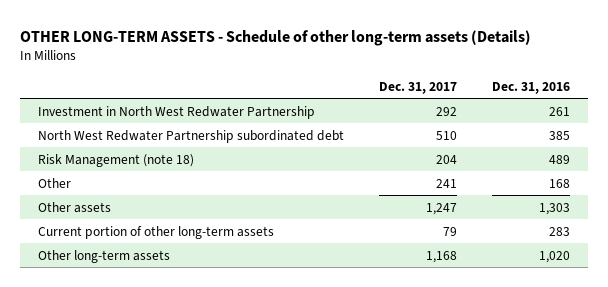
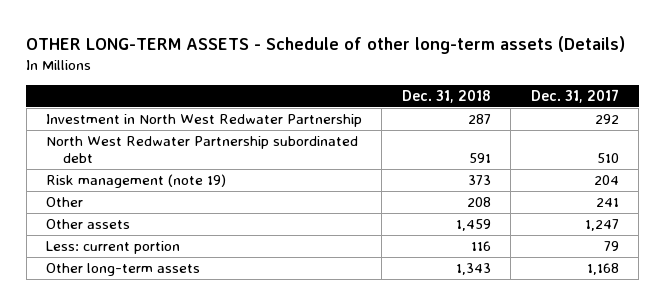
- | Dec. 31, 2017 | Dec. 31, 2016
+ | Dec. 31, 2018 | Dec. 31, 2017
- Risk Management (note 18) | 204 | 489
+ Risk management (note 19) | 373 | 204
- Current portion of other long-term assets | 79 | 283
+ Less: current portion | 116 | 79

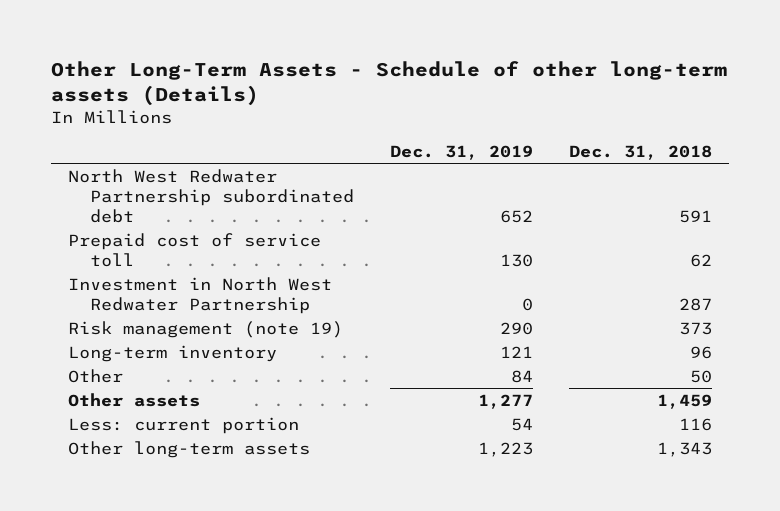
- OTHER LONG-TERM ASSETS - Schedule of other long-term assets (Details)
+ Other Long-Term Assets - Schedule of other long-term assets (Details)
- | Dec. 31, 2018 | Dec. 31, 2017
+ | Dec. 31, 2019 | Dec. 31, 2018
+ Prepaid cost of service toll | 130 | 62
moved down: Investment in North West Redwater Partnership | 0 | 287
- Other | 208 | 241
+ Long-term inventory | 121 | 96
+ Other | 84 | 50

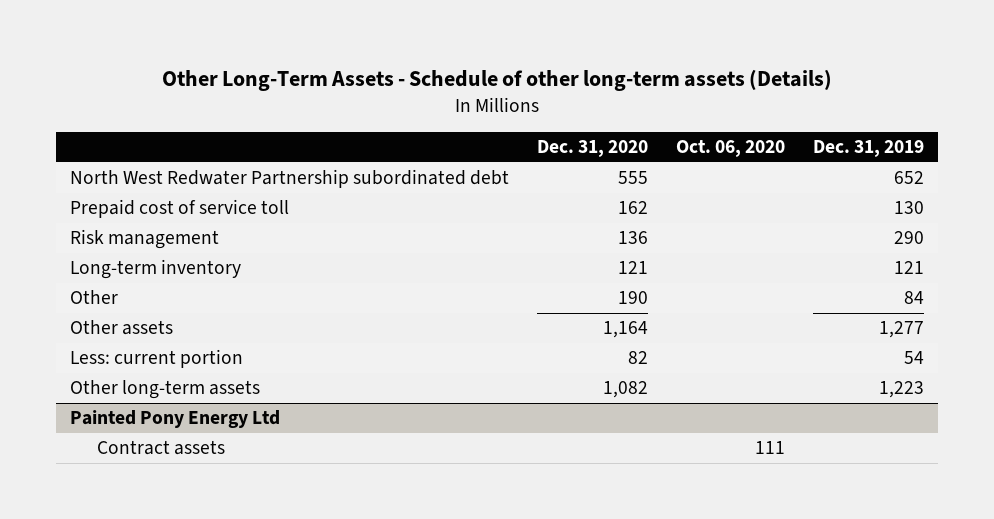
- | Dec. 31, 2019 | Dec. 31, 2018
+ | Dec. 31, 2020 | Oct. 06, 2020 | Dec. 31, 2019
- Investment in North West Redwater Partnership | 0 | 287
- Risk management (note 19) | 290 | 373
+ Risk management | 136 | | 290
+ Painted Pony Energy Ltd
+ Contract assets | | 111 |

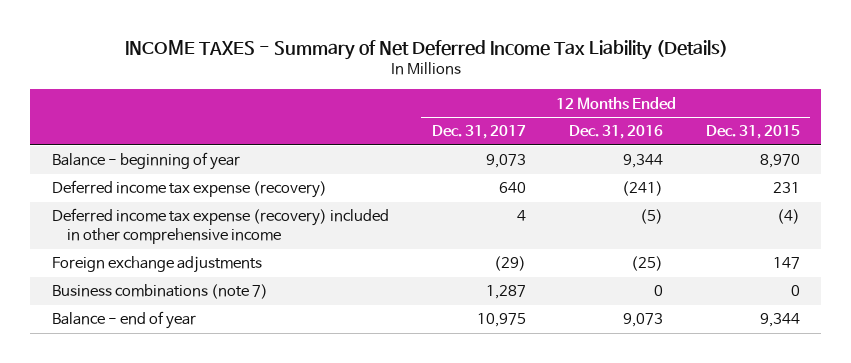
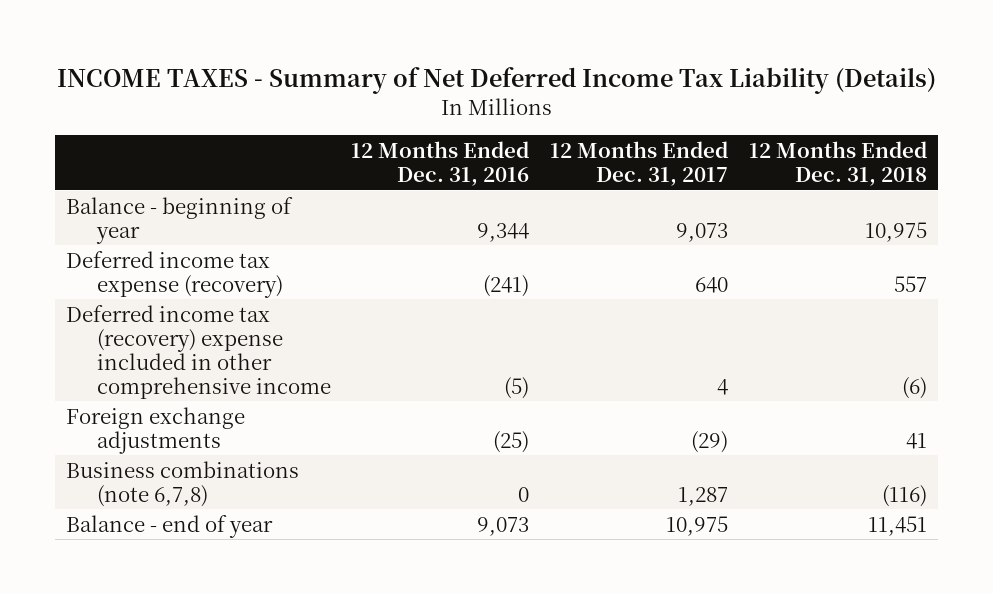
- | 12 Months Ended Dec. 31, 2017 | 12 Months Ended Dec. 31, 2016 | 12 Months Ended Dec. 31, 2015
+ | 12 Months Ended Dec. 31, 2016 | 12 Months Ended Dec. 31, 2017 | 12 Months Ended Dec. 31, 2018
- Deferred income tax expense (recovery) included in other comprehensive income | 4 | (5) | (4)
+ Deferred income tax (recovery) expense included in other comprehensive income | (5) | 4 | (6)
- Business combinations (note 7) | 1,287 | 0 | 0
+ Business combinations (note 6,7,8) | 0 | 1,287 | (116)

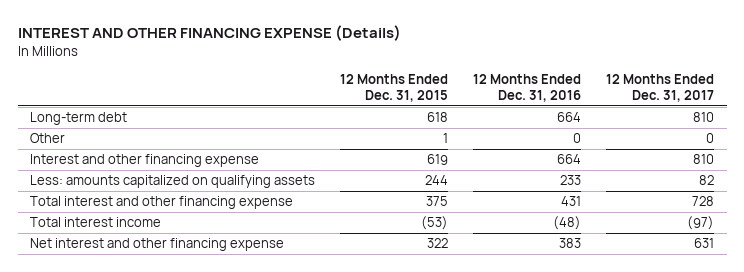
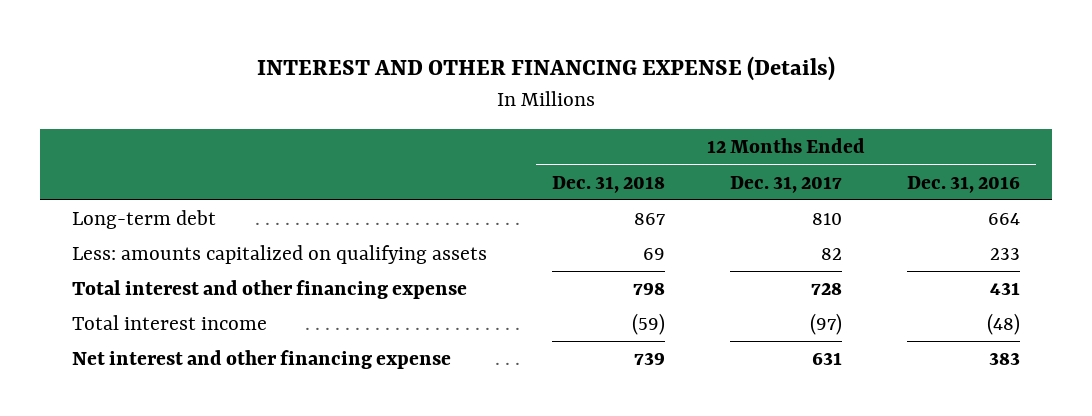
- | 12 Months Ended Dec. 31, 2015 | 12 Months Ended Dec. 31, 2016 | 12 Months Ended Dec. 31, 2017
+ | 12 Months Ended Dec. 31, 2018 | 12 Months Ended Dec. 31, 2017 | 12 Months Ended Dec. 31, 2016
- Other | 1 | 0 | 0
- Interest and other financing expense | 619 | 664 | 810

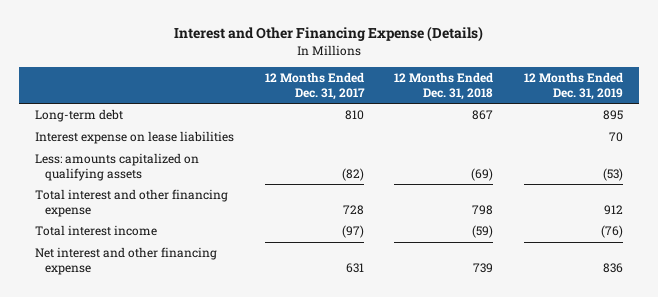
- INTEREST AND OTHER FINANCING EXPENSE (Details)
+ Interest and Other Financing Expense (Details)
- | 12 Months Ended Dec. 31, 2018 | 12 Months Ended Dec. 31, 2017 | 12 Months Ended Dec. 31, 2016
+ | 12 Months Ended Dec. 31, 2017 | 12 Months Ended Dec. 31, 2018 | 12 Months Ended Dec. 31, 2019
- Less: amounts capitalized on qualifying assets | 69 | 82 | 233
+ Interest expense on lease liabilities | | | 70
+ Less: amounts capitalized on qualifying assets | (82) | (69) | (53)

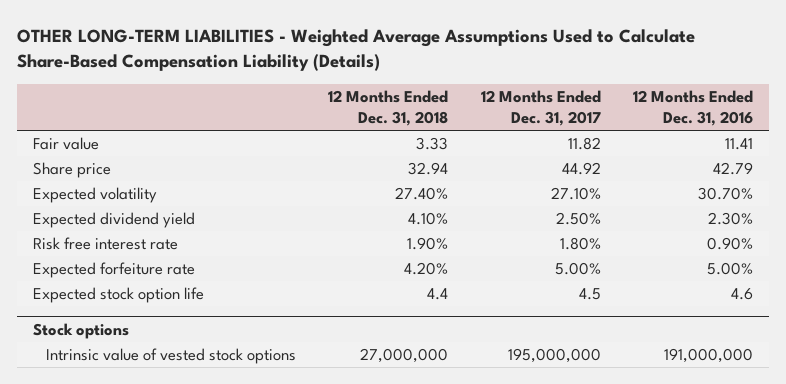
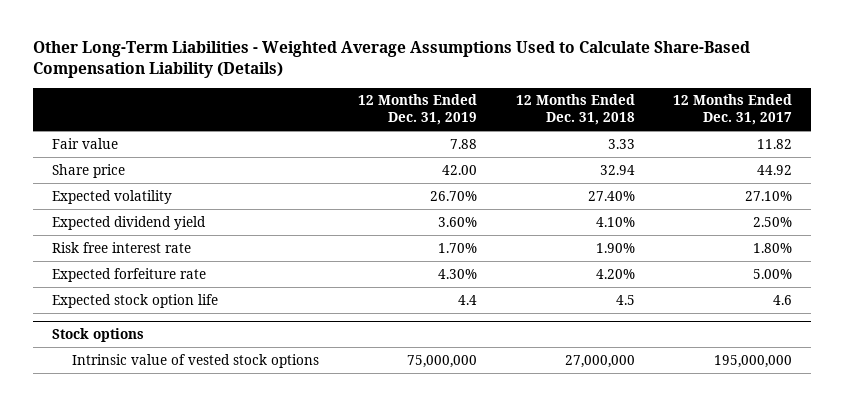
- OTHER LONG-TERM LIABILITIES - Weighted Average Assumptions Used to Calculate Share-Based Compensation Liability (Details)
+ Other Long-Term Liabilities - Weighted Average Assumptions Used to Calculate Share-Based Compensation Liability (Details)
- | 12 Months Ended Dec. 31, 2018 | 12 Months Ended Dec. 31, 2017 | 12 Months Ended Dec. 31, 2016
+ | 12 Months Ended Dec. 31, 2019 | 12 Months Ended Dec. 31, 2018 | 12 Months Ended Dec. 31, 2017
- Expected stock option life | 4.4 | 4.5 | 4.6
+ Expected stock option life | 4.4 | 4.5 | 4.6

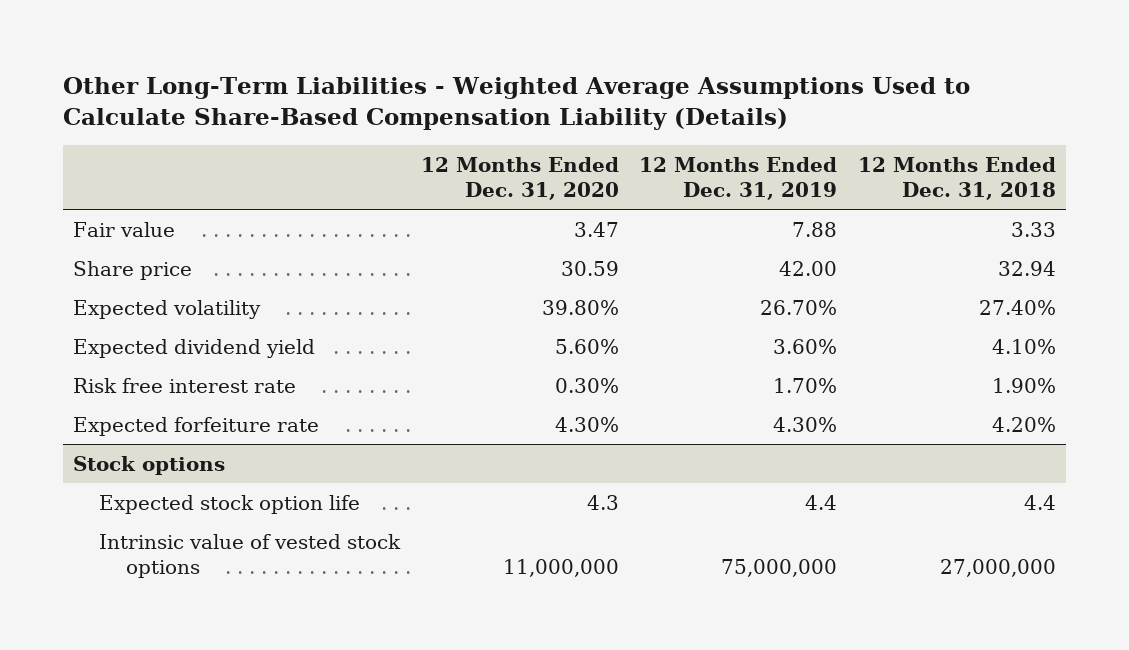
- | 12 Months Ended Dec. 31, 2019 | 12 Months Ended Dec. 31, 2018 | 12 Months Ended Dec. 31, 2017
+ | 12 Months Ended Dec. 31, 2020 | 12 Months Ended Dec. 31, 2019 | 12 Months Ended Dec. 31, 2018
- Expected stock option life | 4.4 | 4.5 | 4.6
@ Stock options
+ Expected stock option life | 4.3 | 4.4 | 4.4

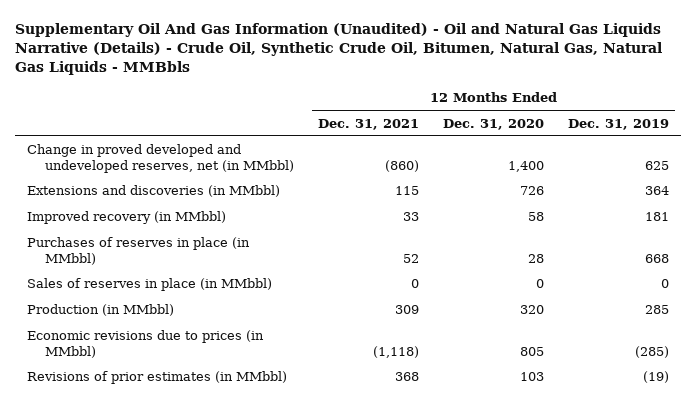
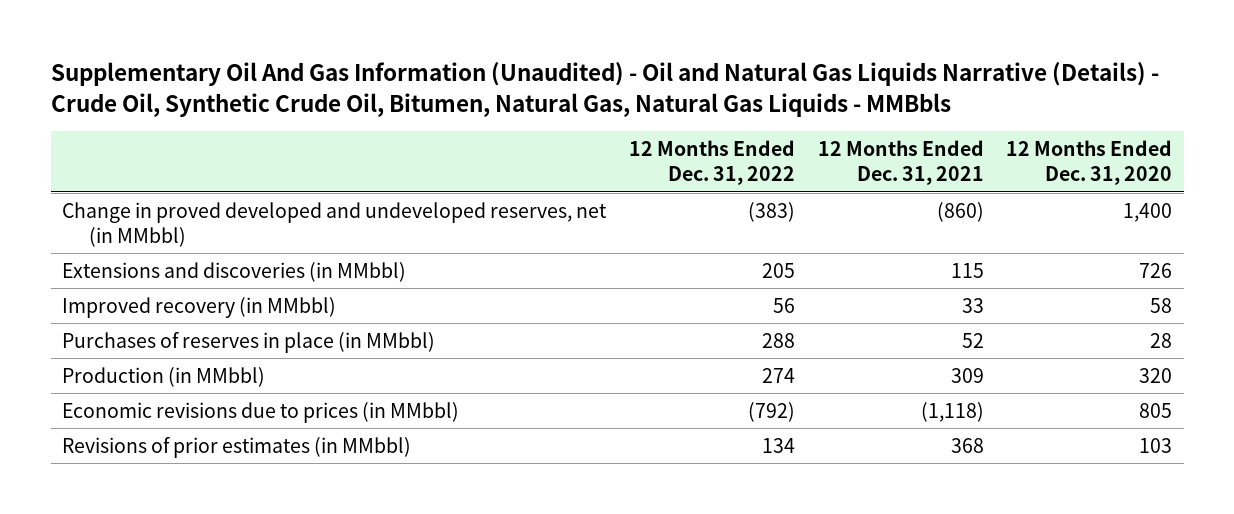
- | 12 Months Ended Dec. 31, 2021 | 12 Months Ended Dec. 31, 2020 | 12 Months Ended Dec. 31, 2019
+ | 12 Months Ended Dec. 31, 2022 | 12 Months Ended Dec. 31, 2021 | 12 Months Ended Dec. 31, 2020
- Sales of reserves in place (in MMbbl) | 0 | 0 | 0

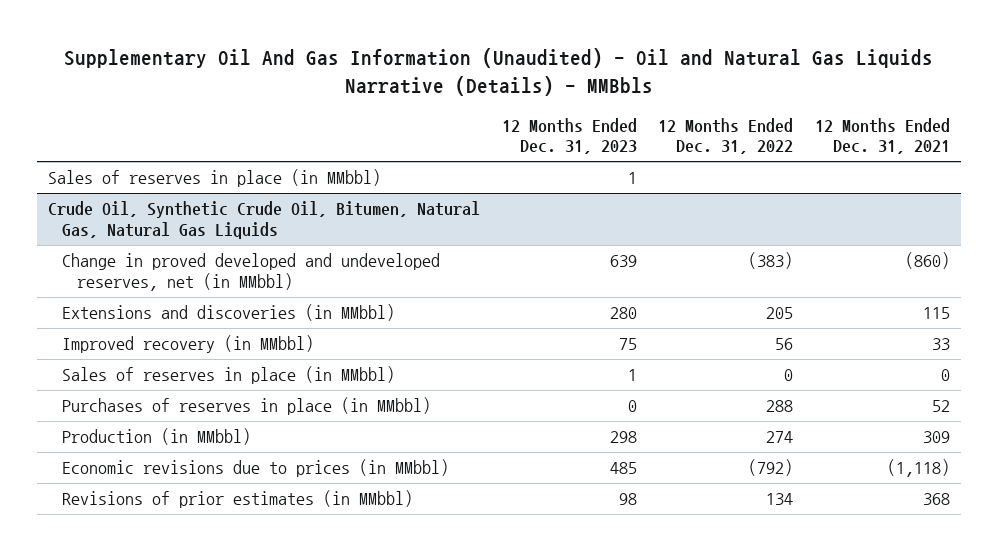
- Supplementary Oil And Gas Information (Unaudited) - Oil and Natural Gas Liquids Narrative (Details) - Crude Oil, Synthetic Crude Oil, Bitumen, Natural Gas, Natural Gas Liquids - MMBbls
+ Supplementary Oil And Gas Information (Unaudited) - Oil and Natural Gas Liquids Narrative (Details) - MMBbls
- | 12 Months Ended Dec. 31, 2022 | 12 Months Ended Dec. 31, 2021 | 12 Months Ended Dec. 31, 2020
+ | 12 Months Ended Dec. 31, 2023 | 12 Months Ended Dec. 31, 2022 | 12 Months Ended Dec. 31, 2021
+ Sales of reserves in place (in MMbbl) | 1 | |
+ Crude Oil, Synthetic Crude Oil, Bitumen, Natural Gas, Natural Gas Liquids
+ Sales of reserves in place (in MMbbl) | 1 | 0 | 0

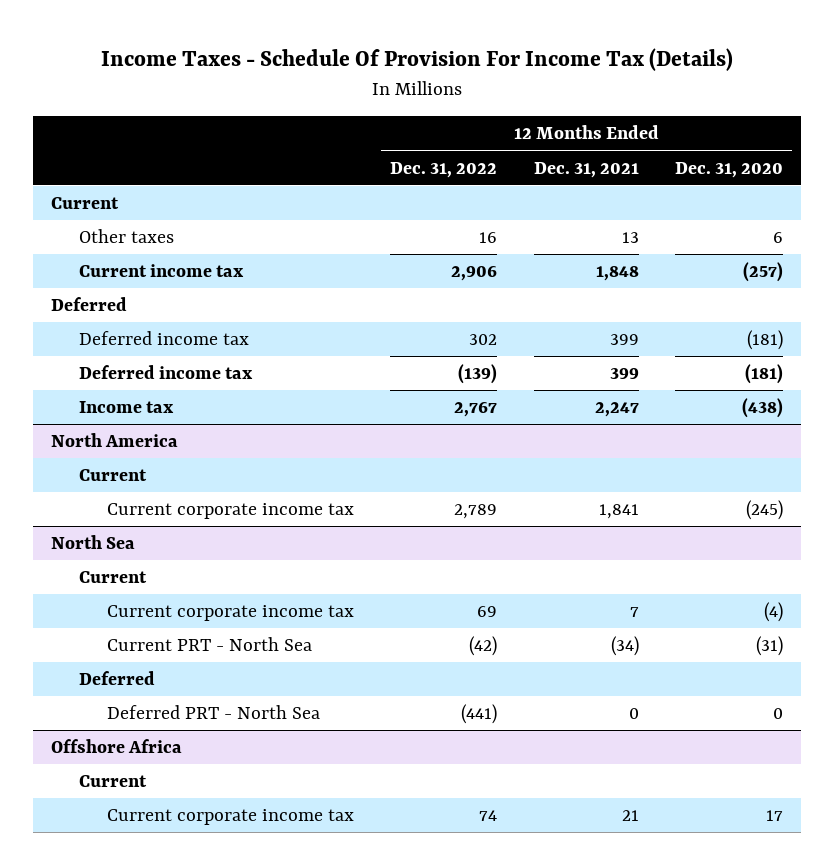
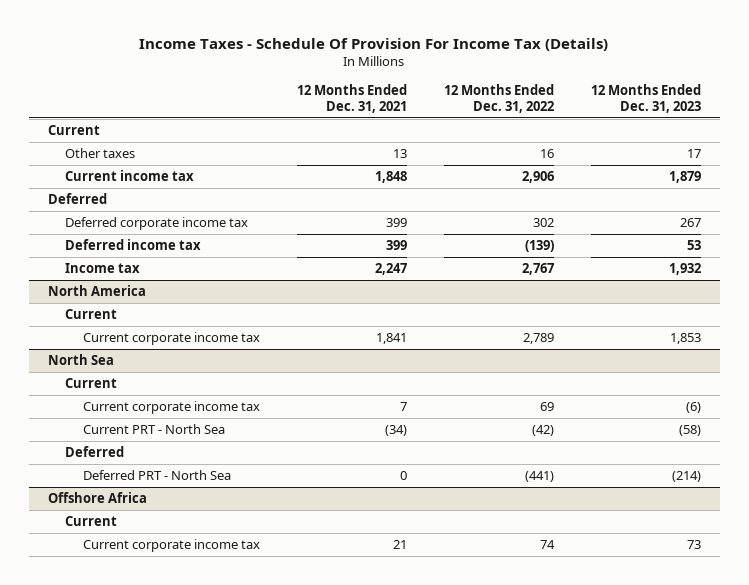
- | 12 Months Ended Dec. 31, 2022 | 12 Months Ended Dec. 31, 2021 | 12 Months Ended Dec. 31, 2020
+ | 12 Months Ended Dec. 31, 2021 | 12 Months Ended Dec. 31, 2022 | 12 Months Ended Dec. 31, 2023
- Deferred income tax | 302 | 399 | (181)
+ Deferred corporate income tax | 399 | 302 | 267

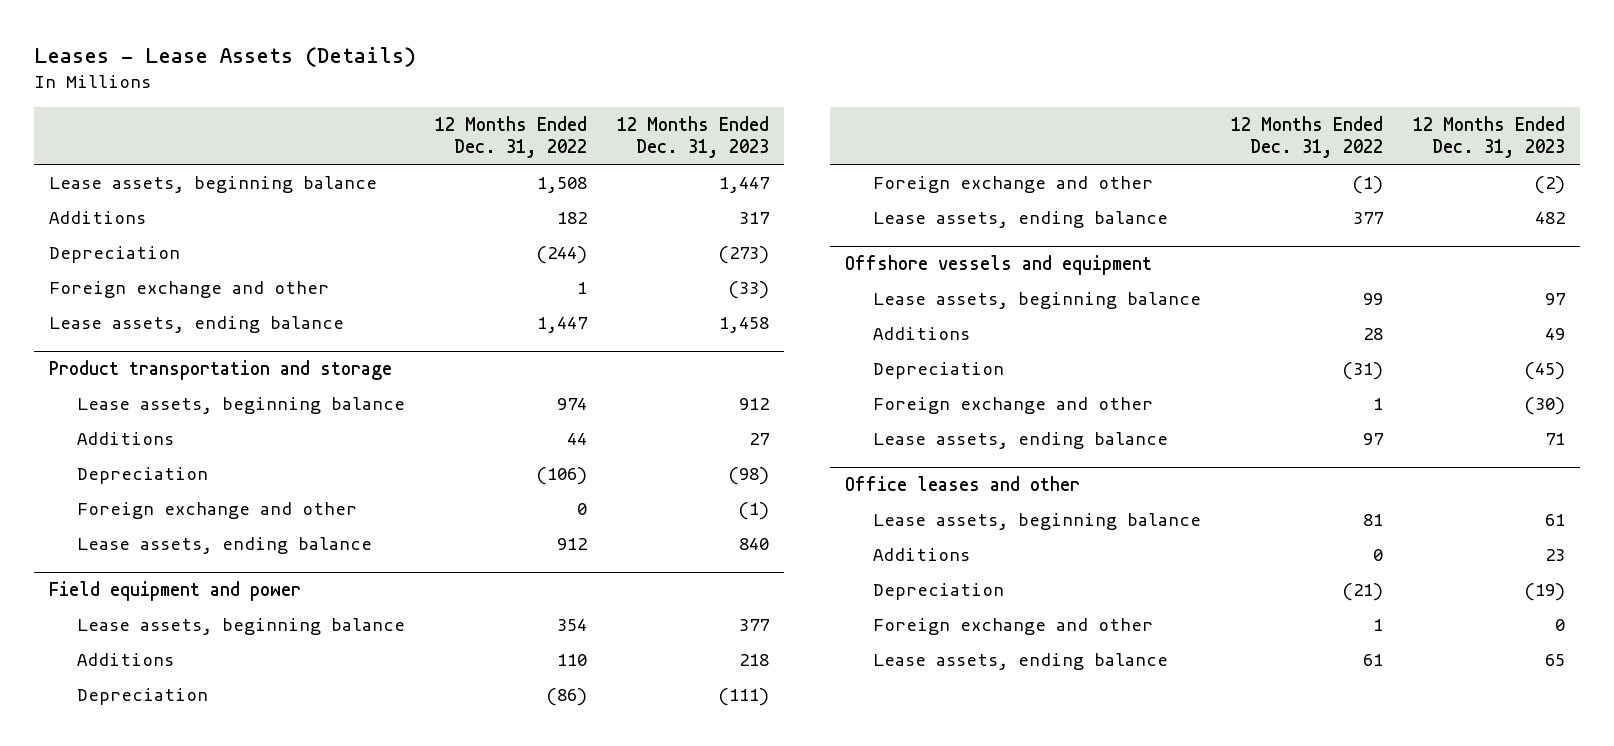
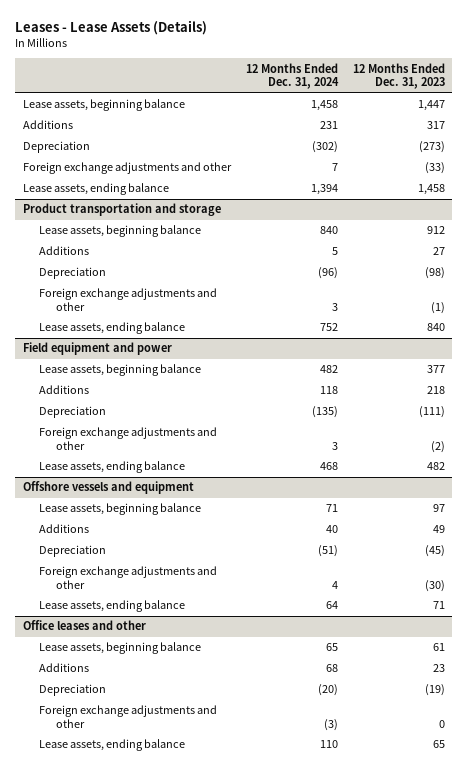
- | 12 Months Ended Dec. 31, 2022 | 12 Months Ended Dec. 31, 2023
+ | 12 Months Ended Dec. 31, 2024 | 12 Months Ended Dec. 31, 2023
- Foreign exchange and other | 1 | (33)
+ Foreign exchange adjustments and other | 7 | (33)
@ Product transportation and storage
- Foreign exchange and other | 0 | (1)
+ Foreign exchange adjustments and other | 3 | (1)
@ Field equipment and power
- Foreign exchange and other | (1) | (2)
+ Foreign exchange adjustments and other | 3 | (2)
@ Offshore vessels and equipment
- Foreign exchange and other | 1 | (30)
+ Foreign exchange adjustments and other | 4 | (30)
@ Office leases and other
- Foreign exchange and other | 1 | 0
+ Foreign exchange adjustments and other | (3) | 0

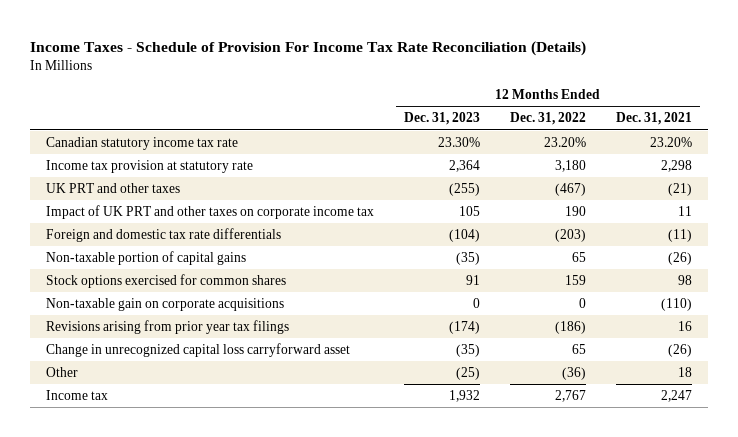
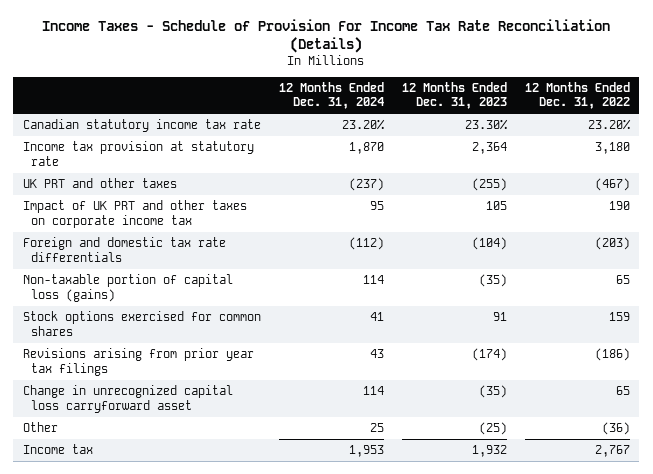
- | 12 Months Ended Dec. 31, 2023 | 12 Months Ended Dec. 31, 2022 | 12 Months Ended Dec. 31, 2021
+ | 12 Months Ended Dec. 31, 2024 | 12 Months Ended Dec. 31, 2023 | 12 Months Ended Dec. 31, 2022
- Non-taxable portion of capital gains | (35) | 65 | (26)
+ Non-taxable portion of capital loss (gains) | 114 | (35) | 65
- Non-taxable gain on corporate acquisitions | 0 | 0 | (110)

